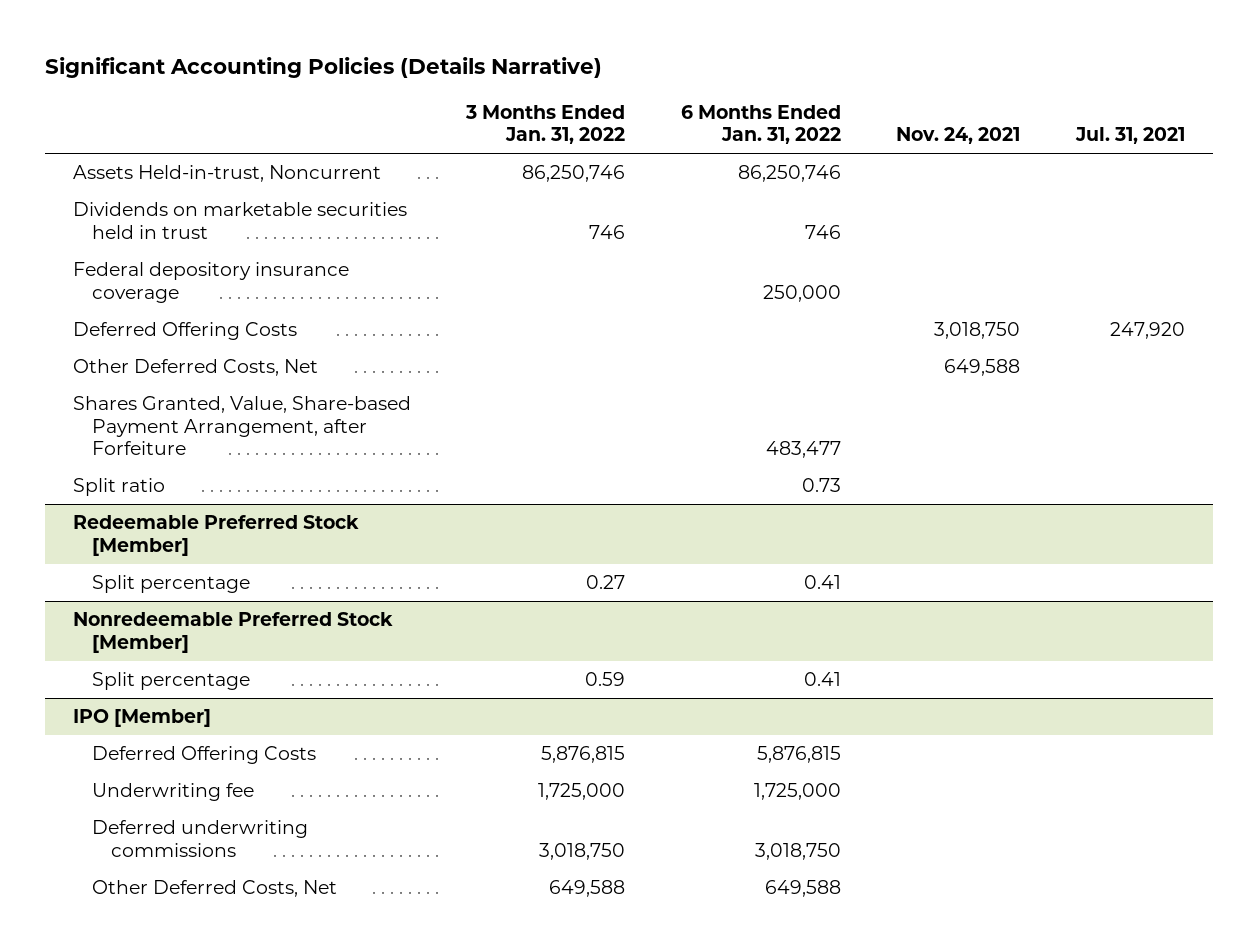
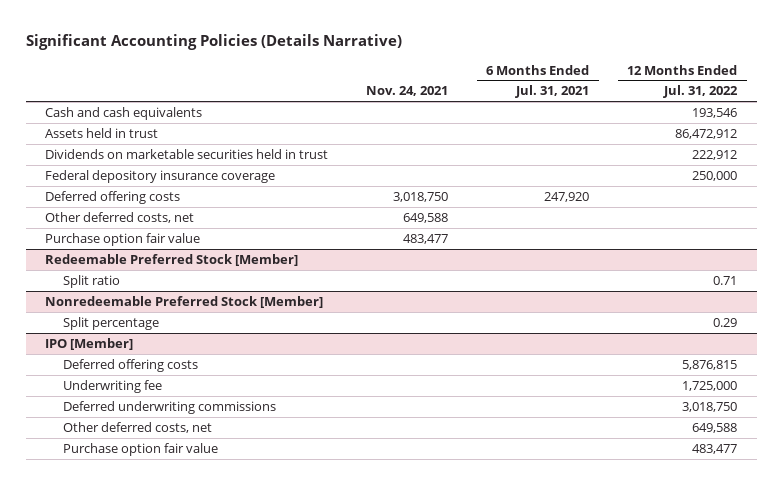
- | 3 Months Ended Jan. 31, 2022 | 6 Months Ended Jan. 31, 2022 | Nov. 24, 2021 | Jul. 31, 2021
+ | Nov. 24, 2021 | 6 Months Ended Jul. 31, 2021 | 12 Months Ended Jul. 31, 2022
- Assets Held-in-trust, Noncurrent | 86,250,746 | 86,250,746 | |
+ Cash and cash equivalents | | | 193,546
+ Assets held in trust | | | 86,472,912
- Deferred Offering Costs | | | 3,018,750 | 247,920
- Other Deferred Costs, Net | | | 649,588 |
- Shares Granted, Value, Share-based Payment Arrangement, after Forfeiture | | 483,477 | |
- Split ratio | | 0.73 | |
+ Deferred offering costs | 3,018,750 | 247,920 |
+ Other deferred costs, net | 649,588 | |
+ Purchase option fair value | 483,477 | |
@ Redeemable Preferred Stock [Member]
- Split percentage | 0.27 | 0.41 | |
+ Split ratio | | | 0.71
@ IPO [Member]
- Deferred Offering Costs | 5,876,815 | 5,876,815 | |
+ Deferred offering costs | | | 5,876,815
- Other Deferred Costs, Net | 649,588 | 649,588 | |
+ Other deferred costs, net | | | 649,588
+ Purchase option fair value | | | 483,477

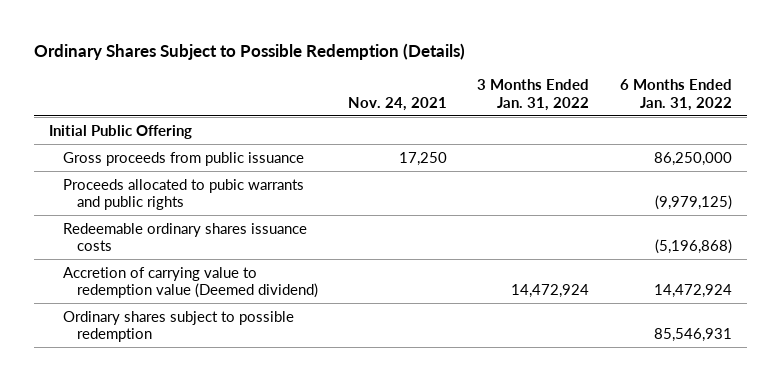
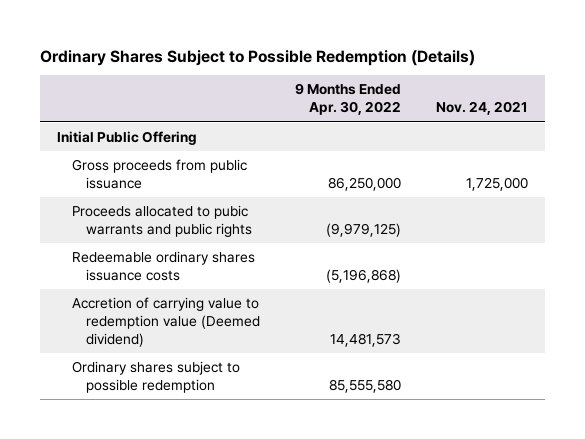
- | Nov. 24, 2021 | 3 Months Ended Jan. 31, 2022 | 6 Months Ended Jan. 31, 2022
+ | 9 Months Ended Apr. 30, 2022 | Nov. 24, 2021
- Gross proceeds from public issuance | 17,250 | | 86,250,000
+ Gross proceeds from public issuance | 86,250,000 | 1,725,000

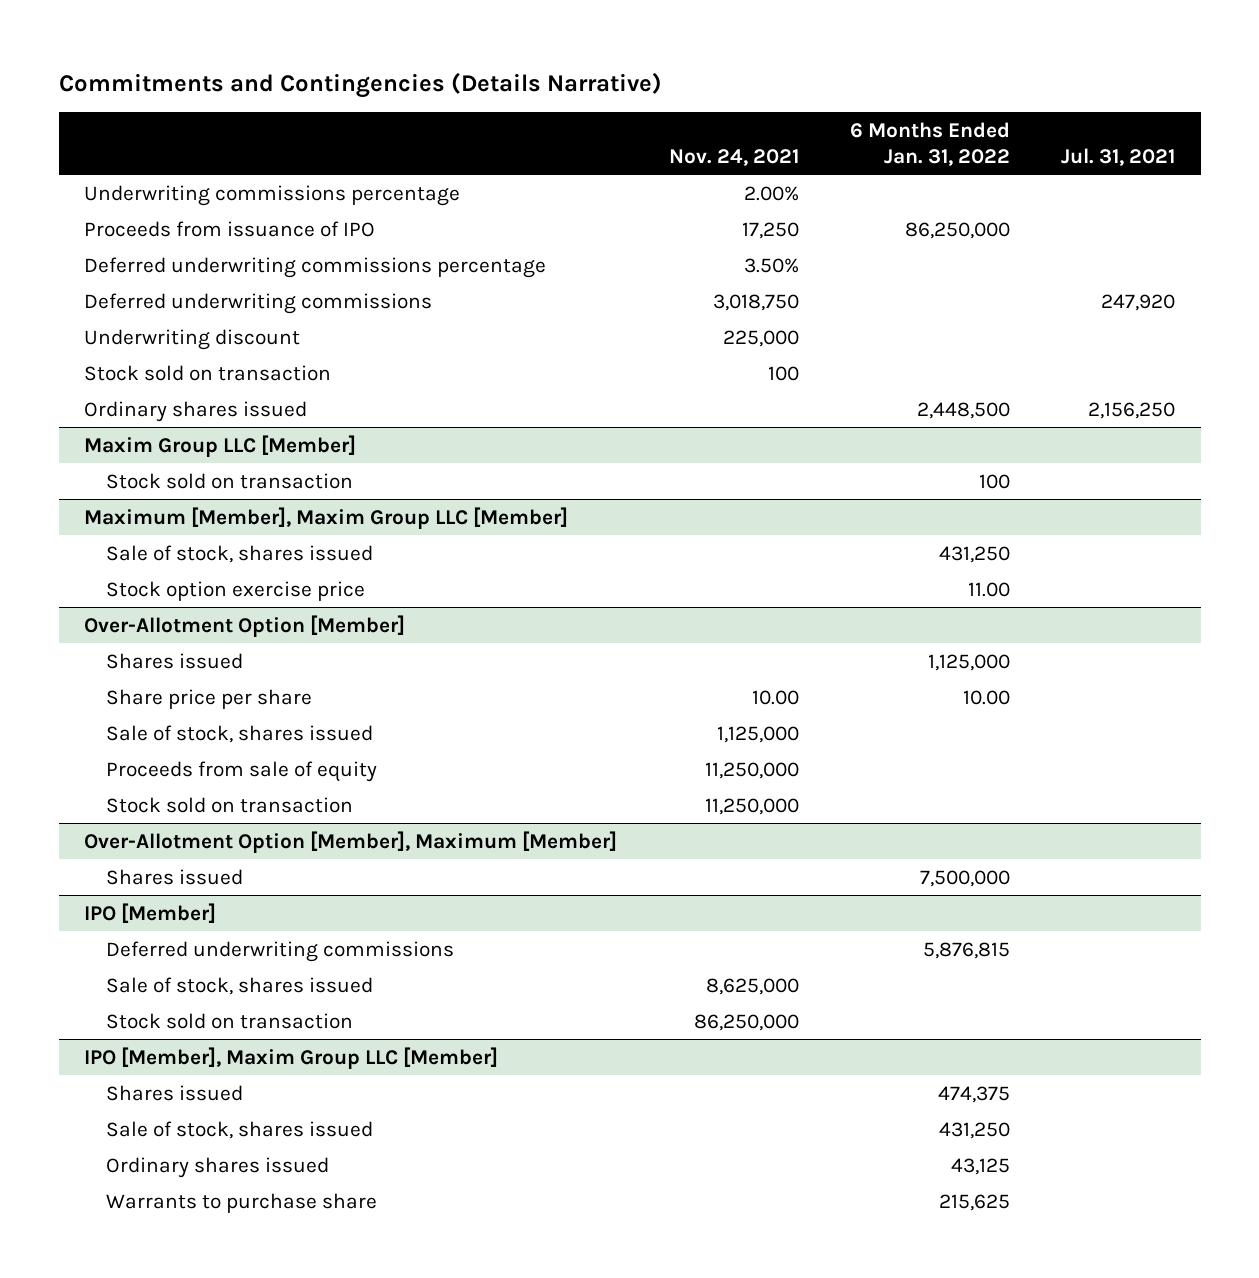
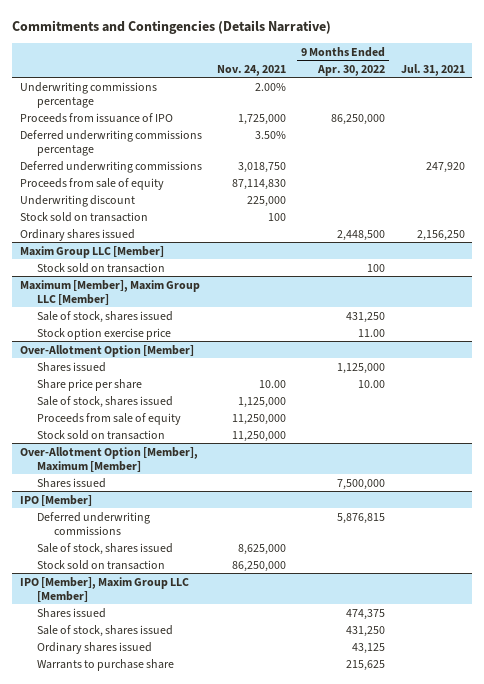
- | Nov. 24, 2021 | 6 Months Ended Jan. 31, 2022 | Jul. 31, 2021
+ | Nov. 24, 2021 | 9 Months Ended Apr. 30, 2022 | Jul. 31, 2021
- Proceeds from issuance of IPO | 17,250 | 86,250,000 |
+ Proceeds from issuance of IPO | 1,725,000 | 86,250,000 |
+ Proceeds from sale of equity | 87,114,830 | |

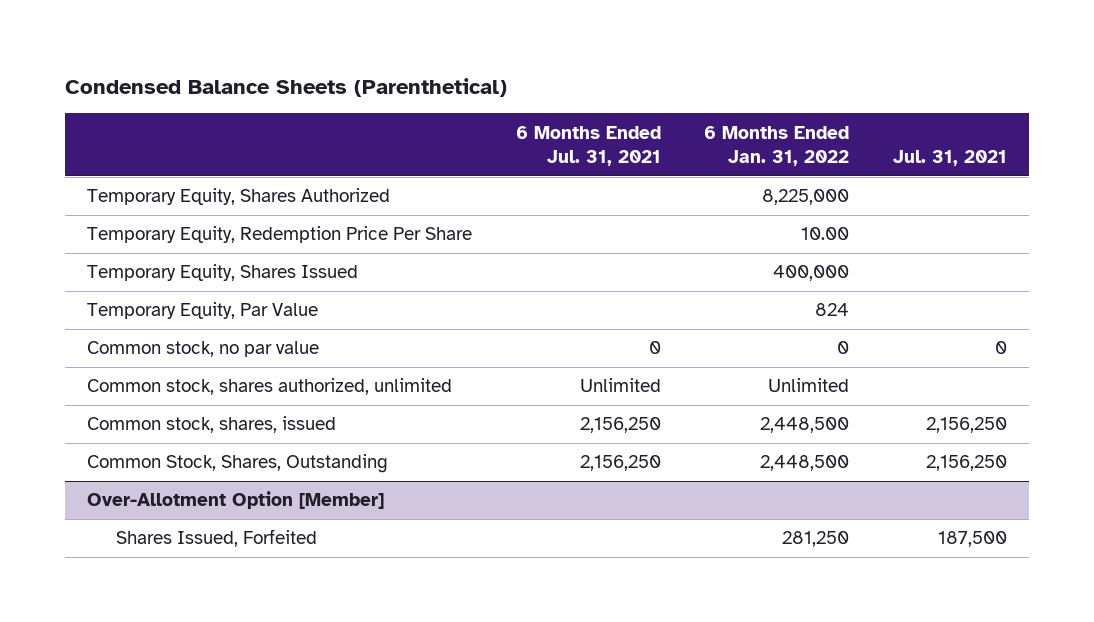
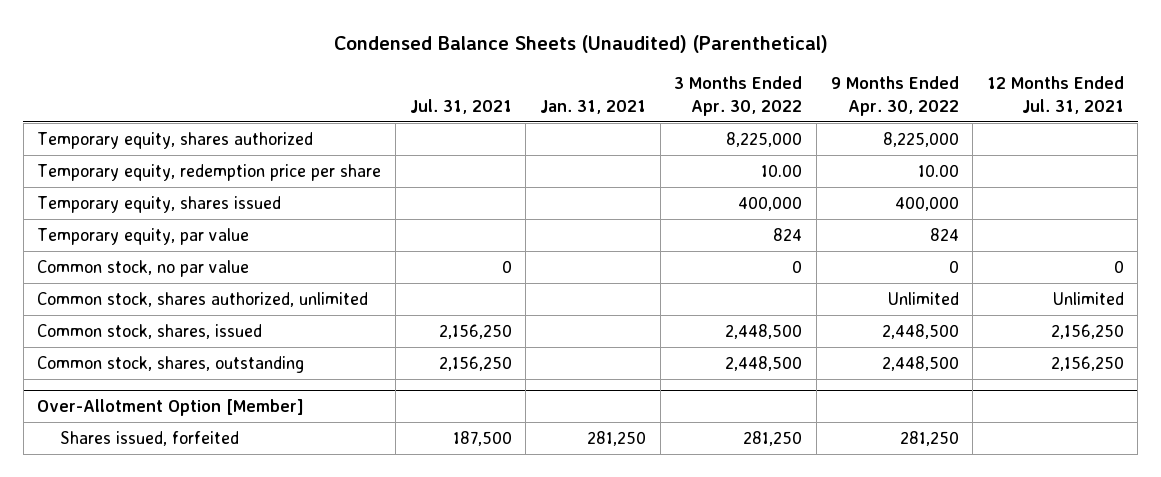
- Condensed Balance Sheets (Parenthetical)
+ Condensed Balance Sheets (Unaudited) (Parenthetical)
- | 6 Months Ended Jul. 31, 2021 | 6 Months Ended Jan. 31, 2022 | Jul. 31, 2021
+ | Jul. 31, 2021 | Jan. 31, 2021 | 3 Months Ended Apr. 30, 2022 | 9 Months Ended Apr. 30, 2022 | 12 Months Ended Jul. 31, 2021
- Temporary Equity, Shares Authorized | | 8,225,000 |
- Temporary Equity, Redemption Price Per Share | | 10.00 |
- Temporary Equity, Shares Issued | | 400,000 |
- Temporary Equity, Par Value | | 824 |
+ Temporary equity, shares authorized | | | 8,225,000 | 8,225,000 |
+ Temporary equity, redemption price per share | | | 10.00 | 10.00 |
+ Temporary equity, shares issued | | | 400,000 | 400,000 |
+ Temporary equity, par value | | | 824 | 824 |
- Common Stock, Shares, Outstanding | 2,156,250 | 2,448,500 | 2,156,250
+ Common stock, shares, outstanding | 2,156,250 | | 2,448,500 | 2,448,500 | 2,156,250
@ Over-Allotment Option [Member]
- Shares Issued, Forfeited | | 281,250 | 187,500
+ Shares issued, forfeited | 187,500 | 281,250 | 281,250 | 281,250 |

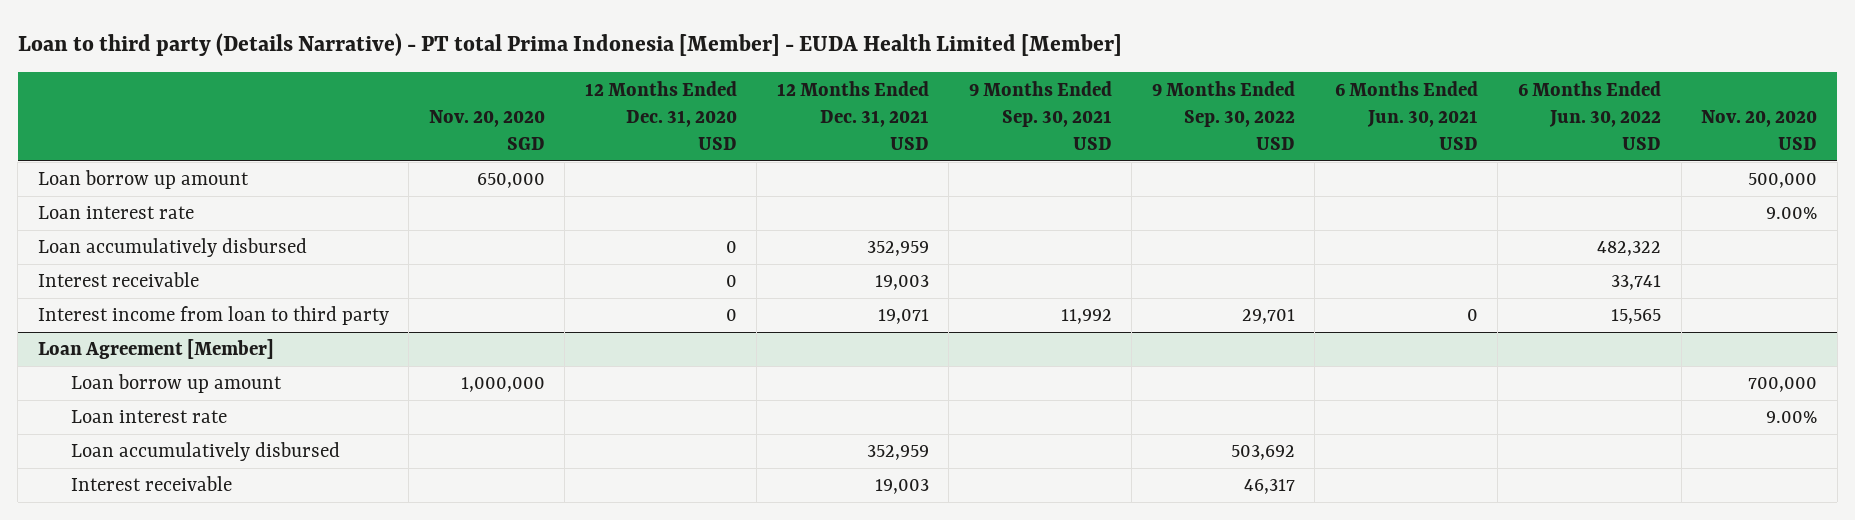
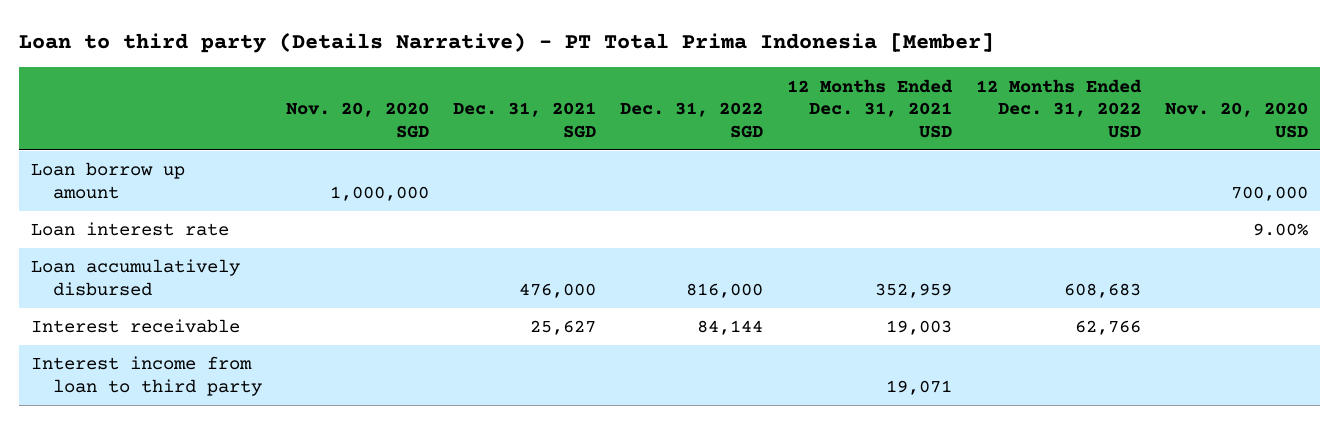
- Loan to third party (Details Narrative) - PT total Prima Indonesia [Member] - EUDA Health Limited [Member]
+ Loan to third party (Details Narrative) - PT Total Prima Indonesia [Member]
- | Nov. 20, 2020 SGD | 12 Months Ended Dec. 31, 2020 USD | 12 Months Ended Dec. 31, 2021 USD | 9 Months Ended Sep. 30, 2021 USD | 9 Months Ended Sep. 30, 2022 USD | 6 Months Ended Jun. 30, 2021 USD | 6 Months Ended Jun. 30, 2022 USD | Nov. 20, 2020 USD
+ | Nov. 20, 2020 SGD | Dec. 31, 2021 SGD | Dec. 31, 2022 SGD | 12 Months Ended Dec. 31, 2021 USD | 12 Months Ended Dec. 31, 2022 USD | Nov. 20, 2020 USD
- Loan borrow up amount | 650,000 | | | | | | | 500,000
+ Loan borrow up amount | 1,000,000 | | | | | 700,000
- Loan Agreement [Member]
- Loan borrow up amount | 1,000,000 | | | | | | | 700,000
- Loan interest rate | | | | | | | | 9.00%
- Loan accumulatively disbursed | | | 352,959 | | 503,692 | | |
- Interest receivable | | | 19,003 | | 46,317 | | |

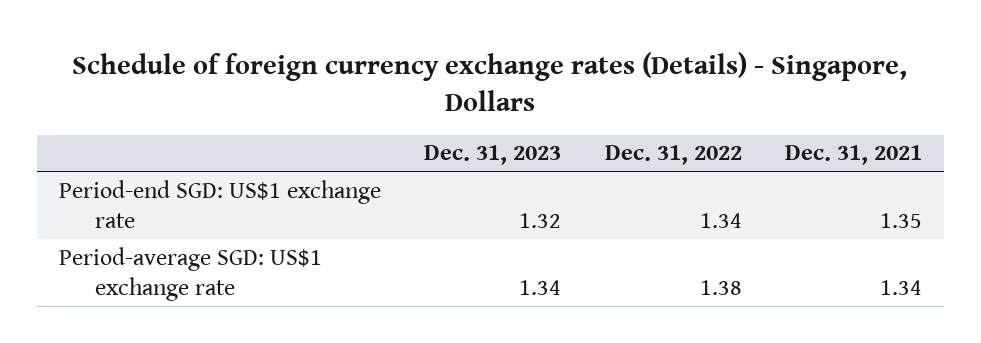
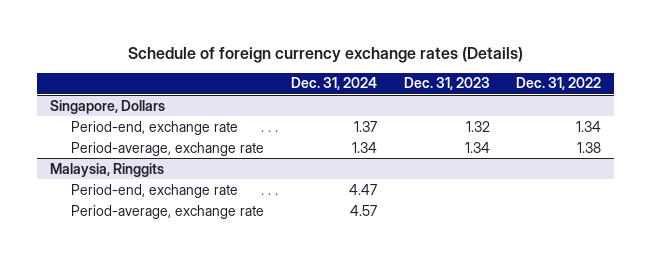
- Schedule of foreign currency exchange rates (Details) - Singapore, Dollars
+ Schedule of foreign currency exchange rates (Details)
- | Dec. 31, 2023 | Dec. 31, 2022 | Dec. 31, 2021
+ | Dec. 31, 2024 | Dec. 31, 2023 | Dec. 31, 2022
- Period-end SGD: US$1 exchange rate | 1.32 | 1.34 | 1.35
- Period-average SGD: US$1 exchange rate | 1.34 | 1.38 | 1.34
+ Singapore, Dollars
+ Period-end, exchange rate | 1.37 | 1.32 | 1.34
+ Period-average, exchange rate | 1.34 | 1.34 | 1.38
+ Malaysia, Ringgits
+ Period-end, exchange rate | 4.47 | |
+ Period-average, exchange rate | 4.57 | |

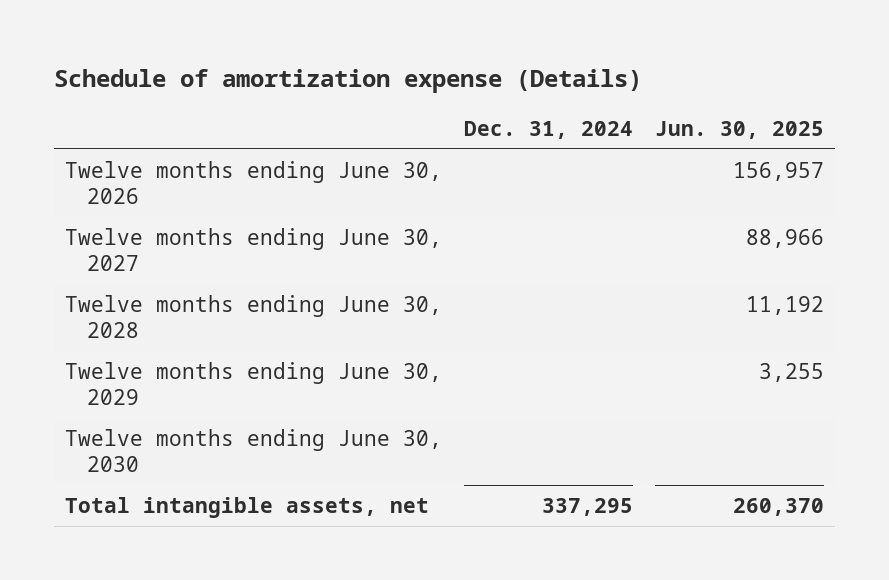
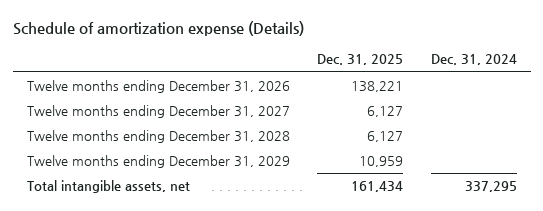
- | Dec. 31, 2024 | Jun. 30, 2025
+ | Dec. 31, 2025 | Dec. 31, 2024
- Twelve months ending June 30, 2026 | | 156,957
- Twelve months ending June 30, 2027 | | 88,966
- Twelve months ending June 30, 2028 | | 11,192
- Twelve months ending June 30, 2029 | | 3,255
- Twelve months ending June 30, 2030
+ Twelve months ending December 31, 2026 | 138,221 |
+ Twelve months ending December 31, 2027 | 6,127 |
+ Twelve months ending December 31, 2028 | 6,127 |
+ Twelve months ending December 31, 2029 | 10,959 |

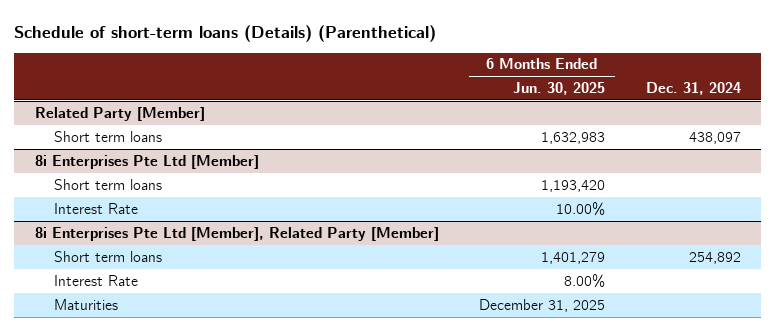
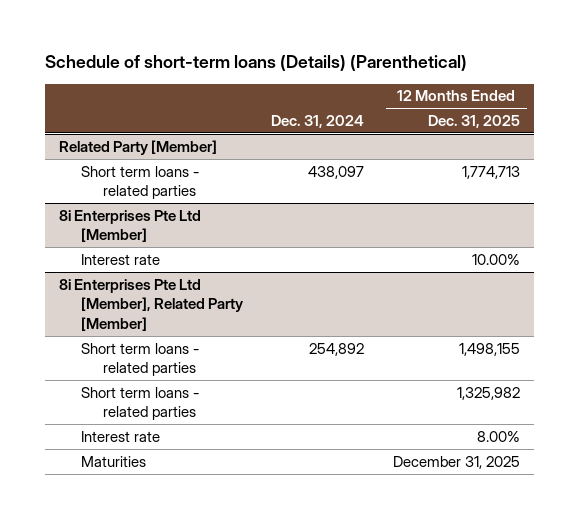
- | 6 Months Ended Jun. 30, 2025 | Dec. 31, 2024
+ | Dec. 31, 2024 | 12 Months Ended Dec. 31, 2025
@ Related Party [Member]
- Short term loans | 1,632,983 | 438,097
+ Short term loans - related parties | 438,097 | 1,774,713
@ 8i Enterprises Pte Ltd [Member]
- Short term loans | 1,193,420 |
- Interest Rate | 10.00% |
+ Interest rate | | 10.00%
@ 8i Enterprises Pte Ltd [Member], Related Party [Member]
- Short term loans | 1,401,279 | 254,892
- Interest Rate | 8.00% |
+ Short term loans - related parties | 254,892 | 1,498,155
+ Short term loans - related parties | | 1,325,982
+ Interest rate | | 8.00%

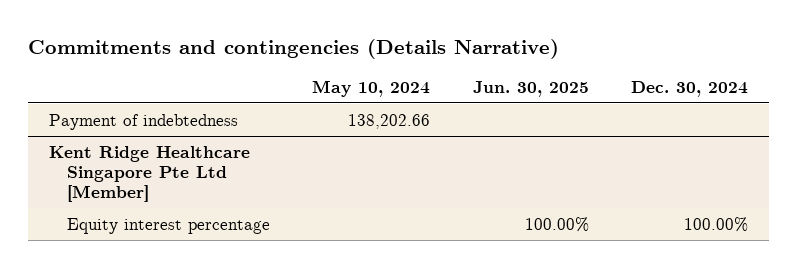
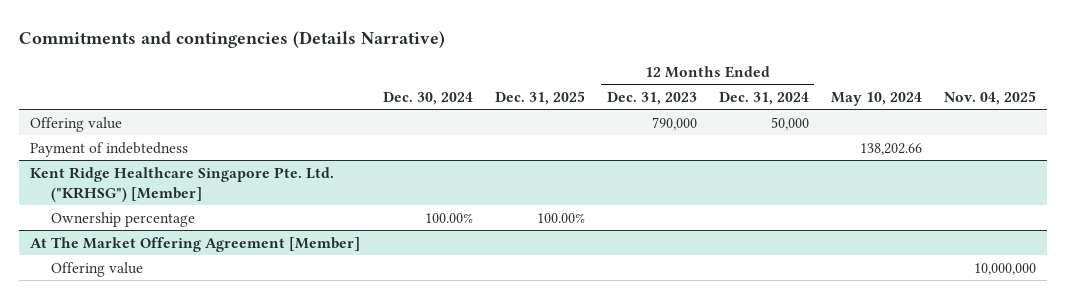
- | May 10, 2024 | Jun. 30, 2025 | Dec. 30, 2024
+ | Dec. 30, 2024 | Dec. 31, 2025 | 12 Months Ended Dec. 31, 2023 | 12 Months Ended Dec. 31, 2024 | May 10, 2024 | Nov. 04, 2025
+ Offering value | | | 790,000 | 50,000 | |
- Kent Ridge Healthcare Singapore Pte Ltd [Member]
- Equity interest percentage | | 100.00% | 100.00%
+ Kent Ridge Healthcare Singapore Pte. Ltd. ("KRHSG") [Member]
+ Ownership percentage | 100.00% | 100.00% | | | |
+ At The Market Offering Agreement [Member]
+ Offering value | | | | | | 10,000,000

